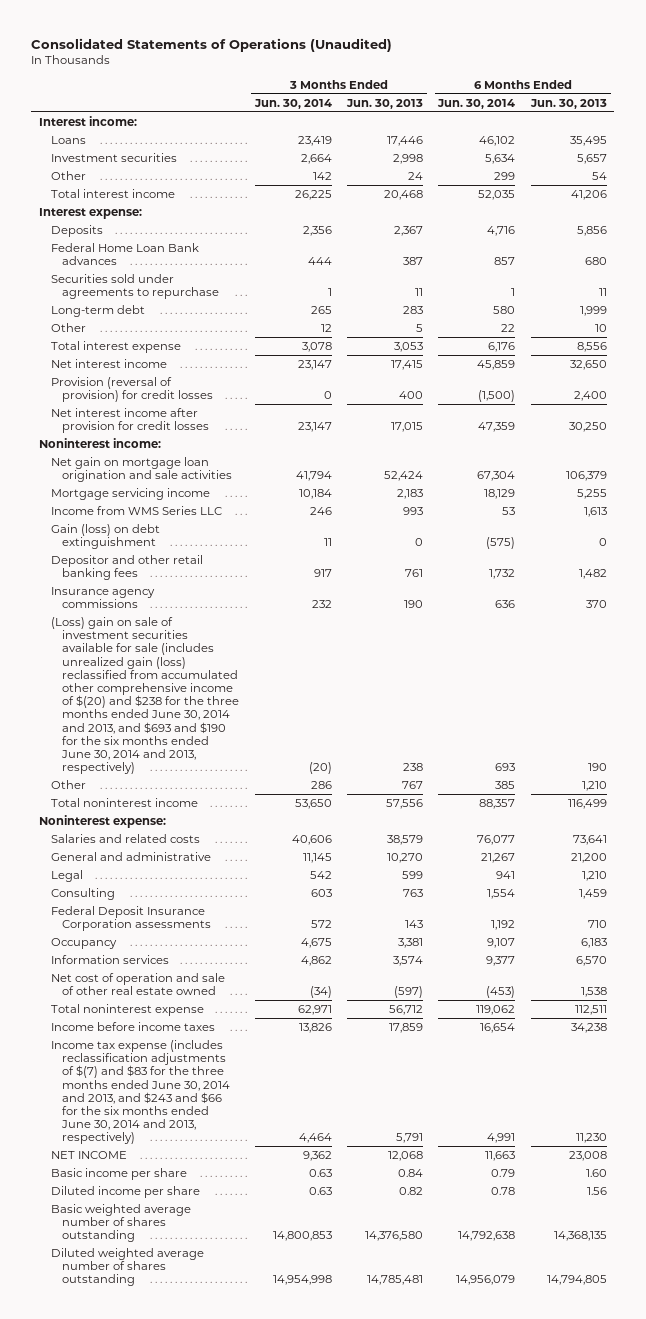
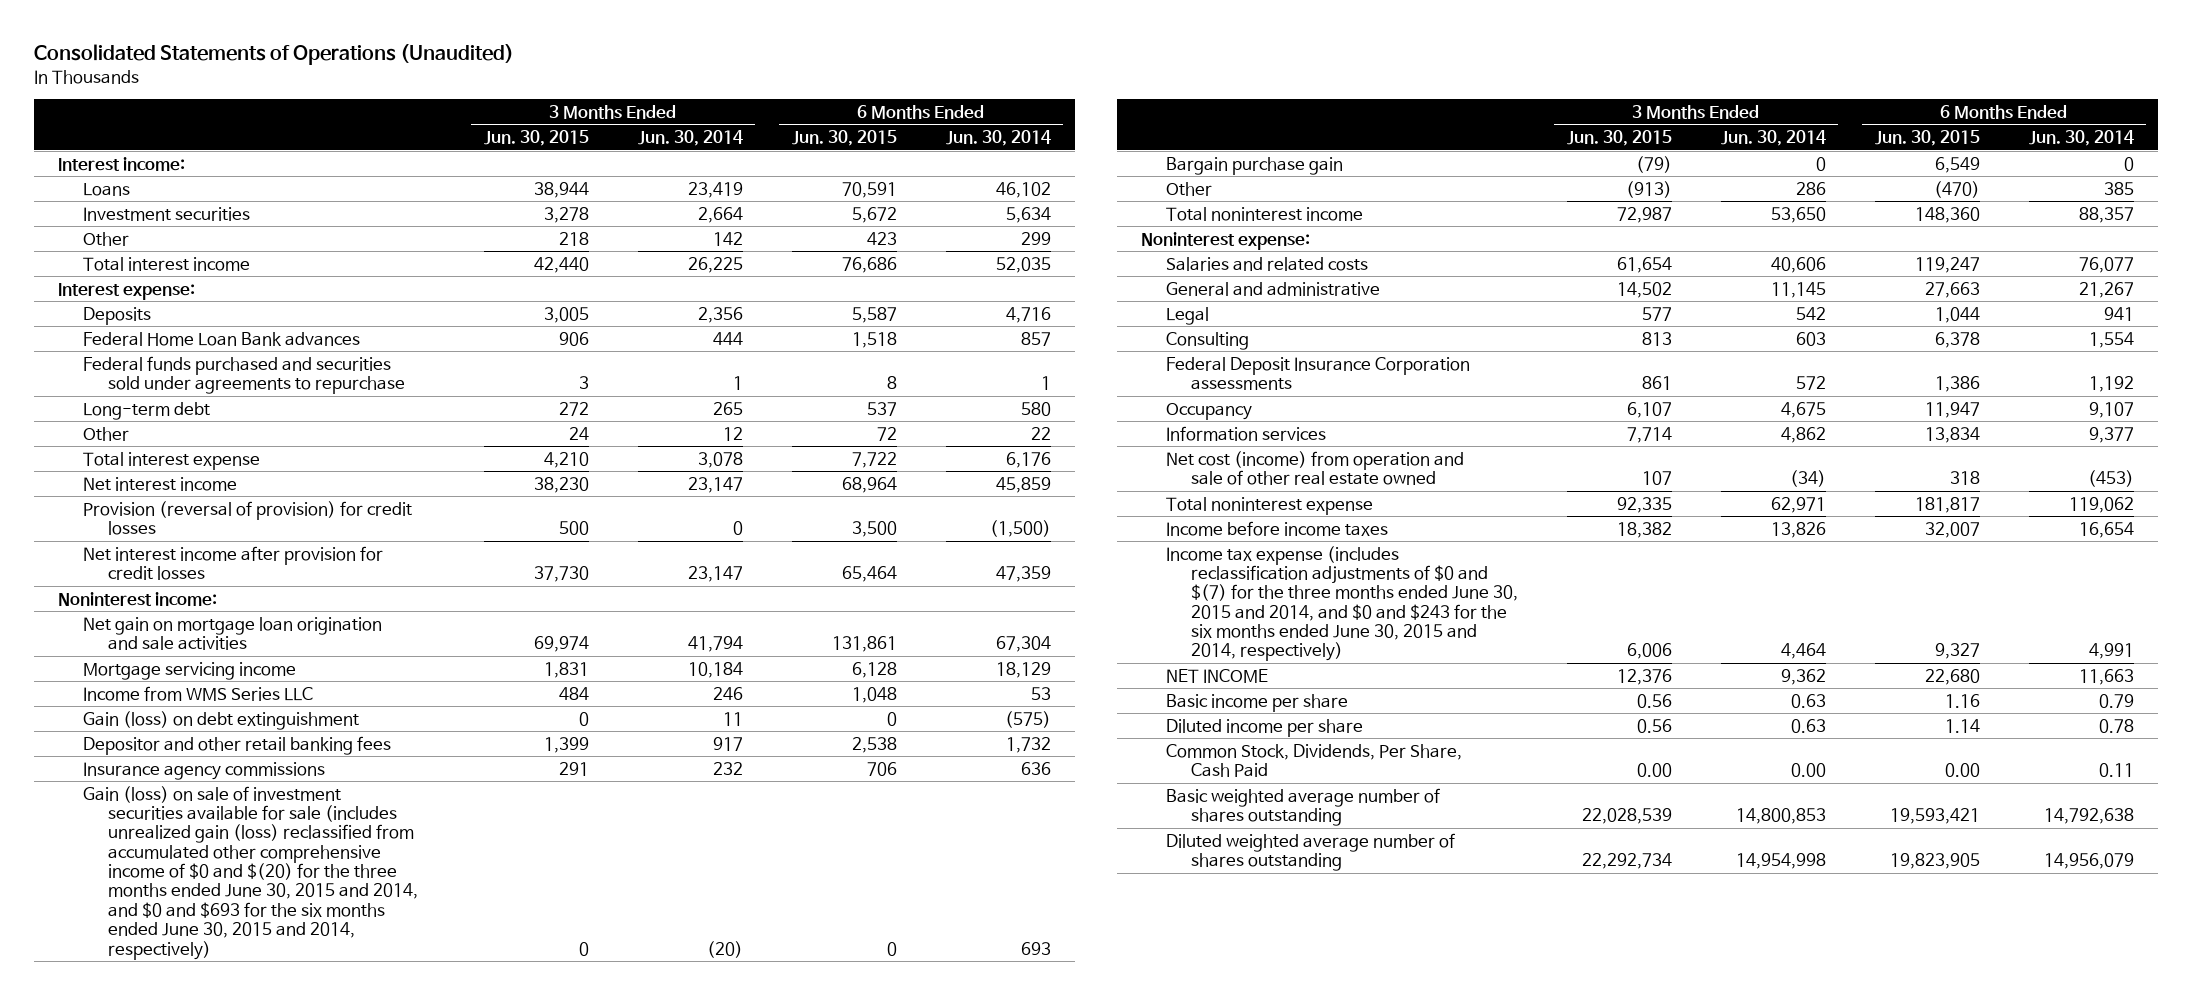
- | 3 Months Ended Jun. 30, 2014 | 3 Months Ended Jun. 30, 2013 | 6 Months Ended Jun. 30, 2014 | 6 Months Ended Jun. 30, 2013
+ | 3 Months Ended Jun. 30, 2015 | 3 Months Ended Jun. 30, 2014 | 6 Months Ended Jun. 30, 2015 | 6 Months Ended Jun. 30, 2014
- Securities sold under agreements to repurchase | 1 | 11 | 1 | 11
+ Federal funds purchased and securities sold under agreements to repurchase | 3 | 1 | 8 | 1
- (Loss) gain on sale of investment securities available for sale (includes unrealized gain (loss) reclassified from accumulated other comprehensive income of $(20) and $238 for the three months ended June 30, 2014 and 2013, and $693 and $190 for the six months ended June 30, 2014 and 2013, respectively) | (20) | 238 | 693 | 190
+ Gain (loss) on sale of investment securities available for sale (includes unrealized gain (loss) reclassified from accumulated other comprehensive income of $0 and $(20) for the three months ended June 30, 2015 and 2014, and $0 and $693 for the six months ended June 30, 2015 and 2014, respectively) | 0 | (20) | 0 | 693
+ Bargain purchase gain | (79) | 0 | 6,549 | 0
- Net cost of operation and sale of other real estate owned | (34) | (597) | (453) | 1,538
+ Net cost (income) from operation and sale of other real estate owned | 107 | (34) | 318 | (453)
- Income tax expense (includes reclassification adjustments of $(7) and $83 for the three months ended June 30, 2014 and 2013, and $243 and $66 for the six months ended June 30, 2014 and 2013, respectively) | 4,464 | 5,791 | 4,991 | 11,230
+ Income tax expense (includes reclassification adjustments of $0 and $(7) for the three months ended June 30, 2015 and 2014, and $0 and $243 for the six months ended June 30, 2015 and 2014, respectively) | 6,006 | 4,464 | 9,327 | 4,991
+ Common Stock, Dividends, Per Share, Cash Paid | 0.00 | 0.00 | 0.00 | 0.11

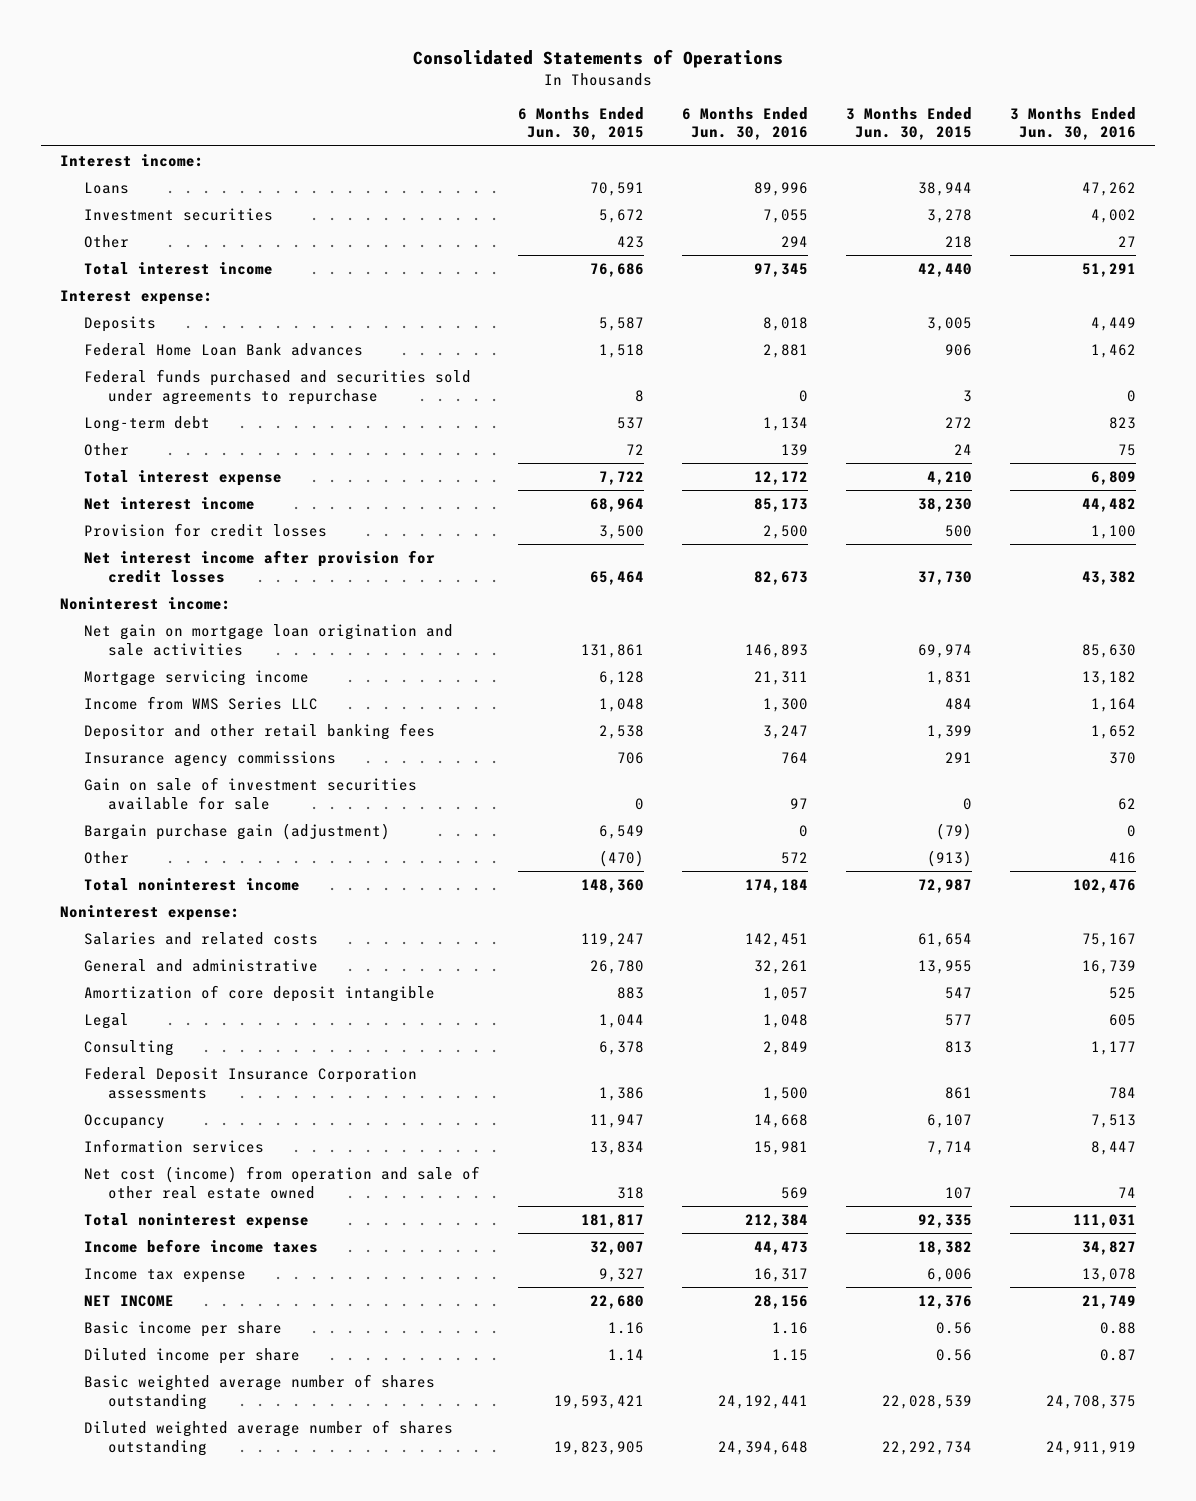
- Consolidated Statements of Operations (Unaudited)
+ Consolidated Statements of Operations
- | 3 Months Ended Jun. 30, 2015 | 3 Months Ended Jun. 30, 2014 | 6 Months Ended Jun. 30, 2015 | 6 Months Ended Jun. 30, 2014
+ | 6 Months Ended Jun. 30, 2015 | 6 Months Ended Jun. 30, 2016 | 3 Months Ended Jun. 30, 2015 | 3 Months Ended Jun. 30, 2016
- Provision (reversal of provision) for credit losses | 500 | 0 | 3,500 | (1,500)
+ Provision for credit losses | 3,500 | 2,500 | 500 | 1,100
- Gain (loss) on debt extinguishment | 0 | 11 | 0 | (575)
- Gain (loss) on sale of investment securities available for sale (includes unrealized gain (loss) reclassified from accumulated other comprehensive income of $0 and $(20) for the three months ended June 30, 2015 and 2014, and $0 and $693 for the six months ended June 30, 2015 and 2014, respectively) | 0 | (20) | 0 | 693
- Bargain purchase gain | (79) | 0 | 6,549 | 0
+ Gain on sale of investment securities available for sale | 0 | 97 | 0 | 62
+ Bargain purchase gain (adjustment) | 6,549 | 0 | (79) | 0
- General and administrative | 14,502 | 11,145 | 27,663 | 21,267
+ General and administrative | 26,780 | 32,261 | 13,955 | 16,739
+ Amortization of core deposit intangible | 883 | 1,057 | 547 | 525
- Income tax expense (includes reclassification adjustments of $0 and $(7) for the three months ended June 30, 2015 and 2014, and $0 and $243 for the six months ended June 30, 2015 and 2014, respectively) | 6,006 | 4,464 | 9,327 | 4,991
+ Income tax expense | 9,327 | 16,317 | 6,006 | 13,078
- Common Stock, Dividends, Per Share, Cash Paid | 0.00 | 0.00 | 0.00 | 0.11

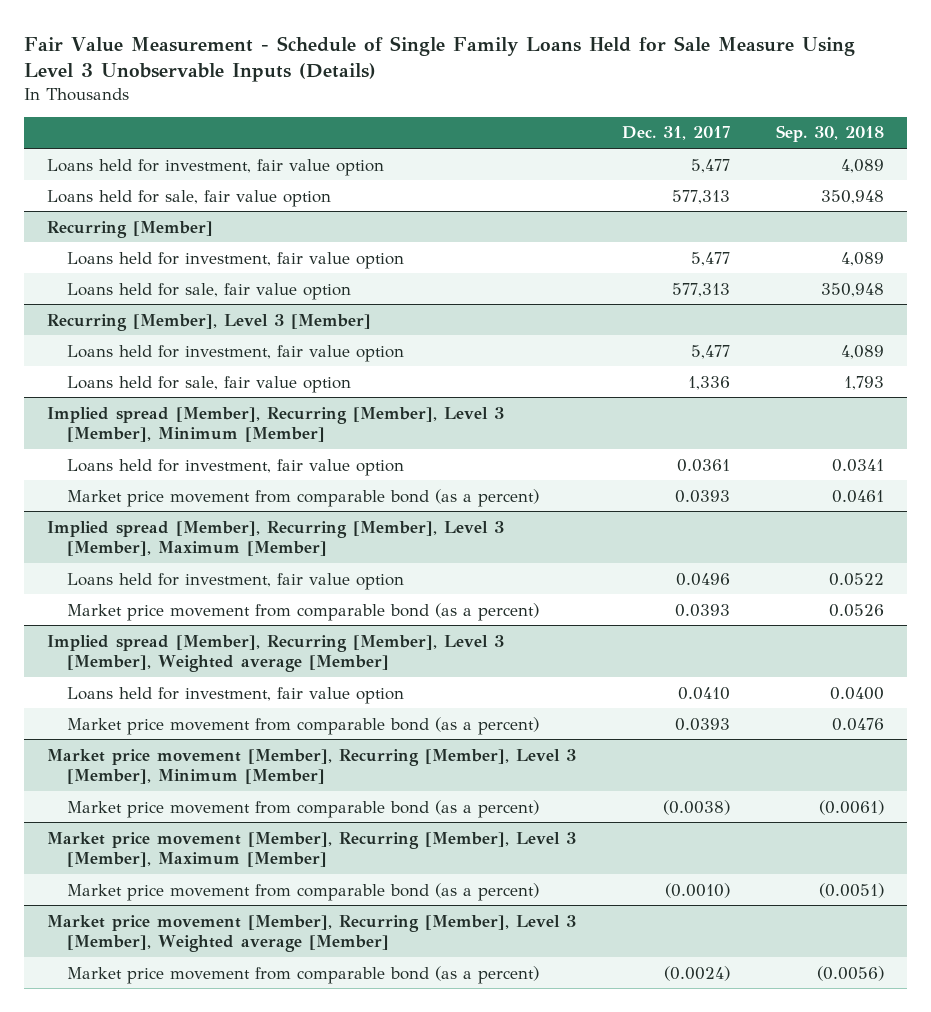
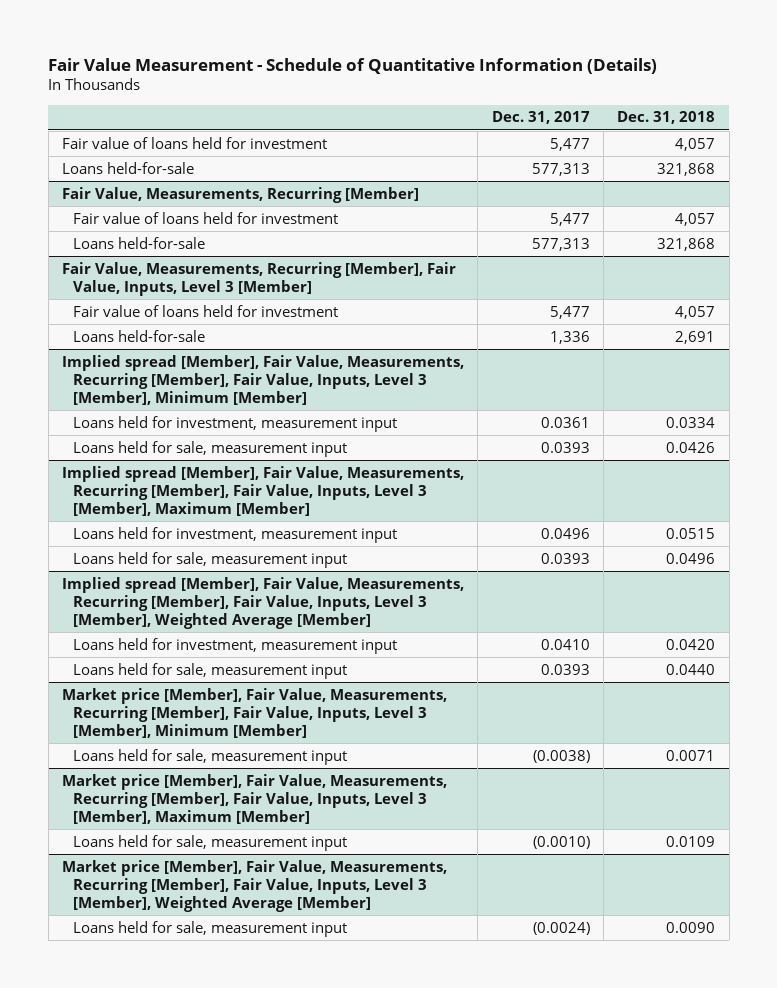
- Fair Value Measurement - Schedule of Single Family Loans Held for Sale Measure Using Level 3 Unobservable Inputs (Details)
+ Fair Value Measurement - Schedule of Quantitative Information (Details)
- | Dec. 31, 2017 | Sep. 30, 2018
+ | Dec. 31, 2017 | Dec. 31, 2018
- Loans held for investment, fair value option | 5,477 | 4,089
- Loans held for sale, fair value option | 577,313 | 350,948
- Recurring [Member]
- Loans held for investment, fair value option | 5,477 | 4,089
- Loans held for sale, fair value option | 577,313 | 350,948
- Recurring [Member], Level 3 [Member]
- Loans held for investment, fair value option | 5,477 | 4,089
- Loans held for sale, fair value option | 1,336 | 1,793
- Implied spread [Member], Recurring [Member], Level 3 [Member], Minimum [Member]
- Loans held for investment, fair value option | 0.0361 | 0.0341
- Market price movement from comparable bond (as a percent) | 0.0393 | 0.0461
- Implied spread [Member], Recurring [Member], Level 3 [Member], Maximum [Member]
- Loans held for investment, fair value option | 0.0496 | 0.0522
- Market price movement from comparable bond (as a percent) | 0.0393 | 0.0526
- Implied spread [Member], Recurring [Member], Level 3 [Member], Weighted average [Member]
- Loans held for investment, fair value option | 0.0410 | 0.0400
- Market price movement from comparable bond (as a percent) | 0.0393 | 0.0476
- Market price movement [Member], Recurring [Member], Level 3 [Member], Minimum [Member]
- Market price movement from comparable bond (as a percent) | (0.0038) | (0.0061)
- Market price movement [Member], Recurring [Member], Level 3 [Member], Maximum [Member]
- Market price movement from comparable bond (as a percent) | (0.0010) | (0.0051)
- Market price movement [Member], Recurring [Member], Level 3 [Member], Weighted average [Member]
- Market price movement from comparable bond (as a percent) | (0.0024) | (0.0056)
+ Fair value of loans held for investment | 5,477 | 4,057
+ Loans held-for-sale | 577,313 | 321,868
+ Fair Value, Measurements, Recurring [Member]
+ Fair value of loans held for investment | 5,477 | 4,057
+ Loans held-for-sale | 577,313 | 321,868
+ Fair Value, Measurements, Recurring [Member], Fair Value, Inputs, Level 3 [Member]
+ Fair value of loans held for investment | 5,477 | 4,057
+ Loans held-for-sale | 1,336 | 2,691
+ Implied spread [Member], Fair Value, Measurements, Recurring [Member], Fair Value, Inputs, Level 3 [Member], Minimum [Member]
+ Loans held for investment, measurement input | 0.0361 | 0.0334
+ Loans held for sale, measurement input | 0.0393 | 0.0426
+ Implied spread [Member], Fair Value, Measurements, Recurring [Member], Fair Value, Inputs, Level 3 [Member], Maximum [Member]
+ Loans held for investment, measurement input | 0.0496 | 0.0515
+ Loans held for sale, measurement input | 0.0393 | 0.0496
+ Implied spread [Member], Fair Value, Measurements, Recurring [Member], Fair Value, Inputs, Level 3 [Member], Weighted Average [Member]
+ Loans held for investment, measurement input | 0.0410 | 0.0420
+ Loans held for sale, measurement input | 0.0393 | 0.0440
+ Market price [Member], Fair Value, Measurements, Recurring [Member], Fair Value, Inputs, Level 3 [Member], Minimum [Member]
+ Loans held for sale, measurement input | (0.0038) | 0.0071
+ Market price [Member], Fair Value, Measurements, Recurring [Member], Fair Value, Inputs, Level 3 [Member], Maximum [Member]
+ Loans held for sale, measurement input | (0.0010) | 0.0109
+ Market price [Member], Fair Value, Measurements, Recurring [Member], Fair Value, Inputs, Level 3 [Member], Weighted Average [Member]
+ Loans held for sale, measurement input | (0.0024) | 0.0090

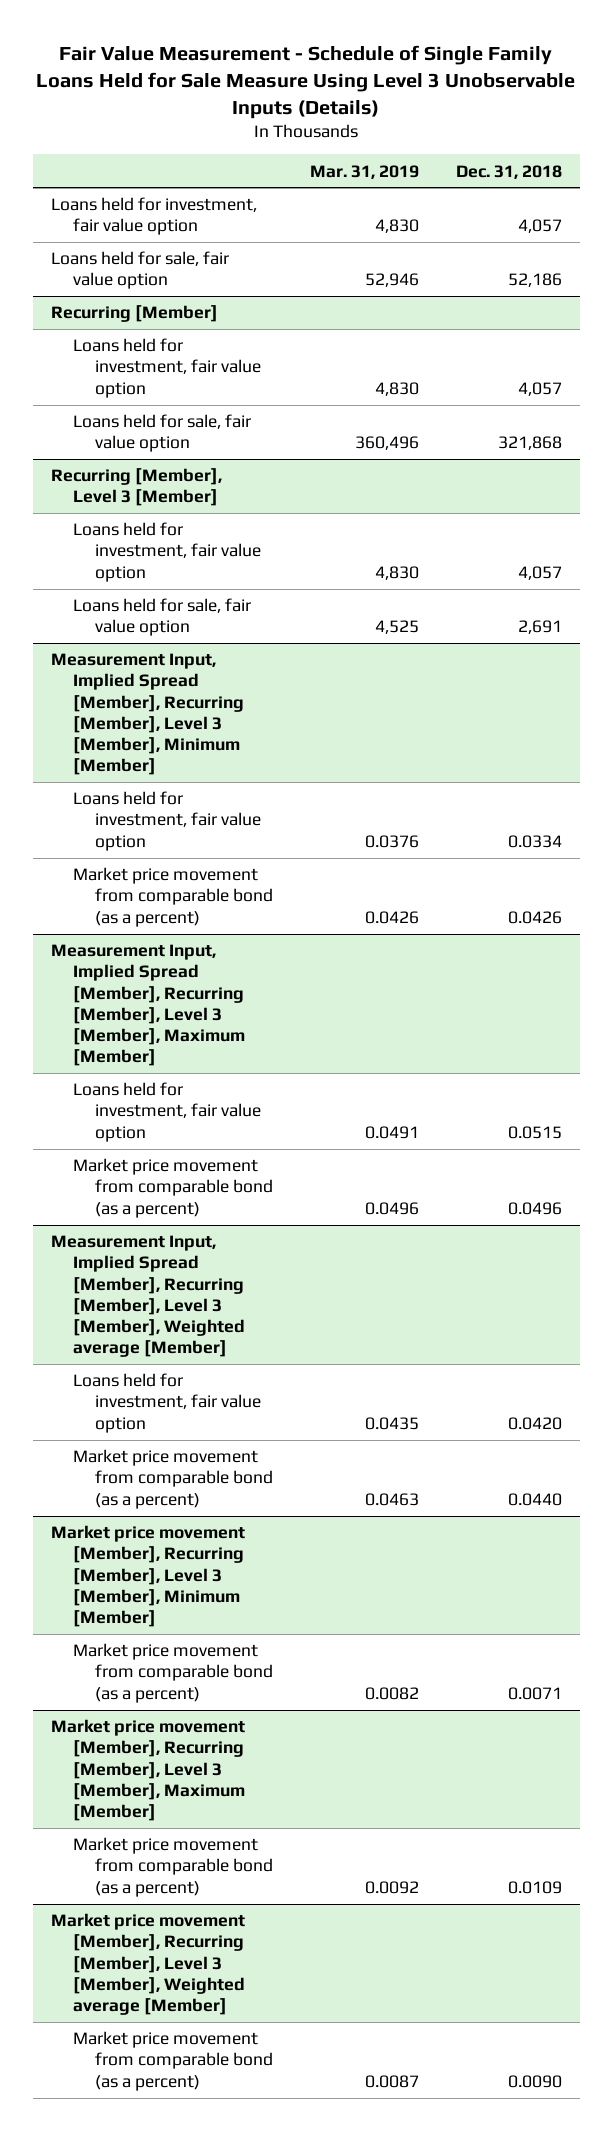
- Fair Value Measurement - Schedule of Quantitative Information (Details)
+ Fair Value Measurement - Schedule of Single Family Loans Held for Sale Measure Using Level 3 Unobservable Inputs (Details)
- | Dec. 31, 2017 | Dec. 31, 2018
+ | Mar. 31, 2019 | Dec. 31, 2018
- Fair value of loans held for investment | 5,477 | 4,057
- Loans held-for-sale | 577,313 | 321,868
- Fair Value, Measurements, Recurring [Member]
- Fair value of loans held for investment | 5,477 | 4,057
- Loans held-for-sale | 577,313 | 321,868
- Fair Value, Measurements, Recurring [Member], Fair Value, Inputs, Level 3 [Member]
- Fair value of loans held for investment | 5,477 | 4,057
- Loans held-for-sale | 1,336 | 2,691
- Implied spread [Member], Fair Value, Measurements, Recurring [Member], Fair Value, Inputs, Level 3 [Member], Minimum [Member]
- Loans held for investment, measurement input | 0.0361 | 0.0334
- Loans held for sale, measurement input | 0.0393 | 0.0426
- Implied spread [Member], Fair Value, Measurements, Recurring [Member], Fair Value, Inputs, Level 3 [Member], Maximum [Member]
- Loans held for investment, measurement input | 0.0496 | 0.0515
- Loans held for sale, measurement input | 0.0393 | 0.0496
- Implied spread [Member], Fair Value, Measurements, Recurring [Member], Fair Value, Inputs, Level 3 [Member], Weighted Average [Member]
- Loans held for investment, measurement input | 0.0410 | 0.0420
- Loans held for sale, measurement input | 0.0393 | 0.0440
- Market price [Member], Fair Value, Measurements, Recurring [Member], Fair Value, Inputs, Level 3 [Member], Minimum [Member]
- Loans held for sale, measurement input | (0.0038) | 0.0071
- Market price [Member], Fair Value, Measurements, Recurring [Member], Fair Value, Inputs, Level 3 [Member], Maximum [Member]
- Loans held for sale, measurement input | (0.0010) | 0.0109
- Market price [Member], Fair Value, Measurements, Recurring [Member], Fair Value, Inputs, Level 3 [Member], Weighted Average [Member]
- Loans held for sale, measurement input | (0.0024) | 0.0090
+ Loans held for investment, fair value option | 4,830 | 4,057
+ Loans held for sale, fair value option | 52,946 | 52,186
+ Recurring [Member]
+ Loans held for investment, fair value option | 4,830 | 4,057
+ Loans held for sale, fair value option | 360,496 | 321,868
+ Recurring [Member], Level 3 [Member]
+ Loans held for investment, fair value option | 4,830 | 4,057
+ Loans held for sale, fair value option | 4,525 | 2,691
+ Measurement Input, Implied Spread [Member], Recurring [Member], Level 3 [Member], Minimum [Member]
+ Loans held for investment, fair value option | 0.0376 | 0.0334
+ Market price movement from comparable bond (as a percent) | 0.0426 | 0.0426
+ Measurement Input, Implied Spread [Member], Recurring [Member], Level 3 [Member], Maximum [Member]
+ Loans held for investment, fair value option | 0.0491 | 0.0515
+ Market price movement from comparable bond (as a percent) | 0.0496 | 0.0496
+ Measurement Input, Implied Spread [Member], Recurring [Member], Level 3 [Member], Weighted average [Member]
+ Loans held for investment, fair value option | 0.0435 | 0.0420
+ Market price movement from comparable bond (as a percent) | 0.0463 | 0.0440
+ Market price movement [Member], Recurring [Member], Level 3 [Member], Minimum [Member]
+ Market price movement from comparable bond (as a percent) | 0.0082 | 0.0071
+ Market price movement [Member], Recurring [Member], Level 3 [Member], Maximum [Member]
+ Market price movement from comparable bond (as a percent) | 0.0092 | 0.0109
+ Market price movement [Member], Recurring [Member], Level 3 [Member], Weighted average [Member]
+ Market price movement from comparable bond (as a percent) | 0.0087 | 0.0090

